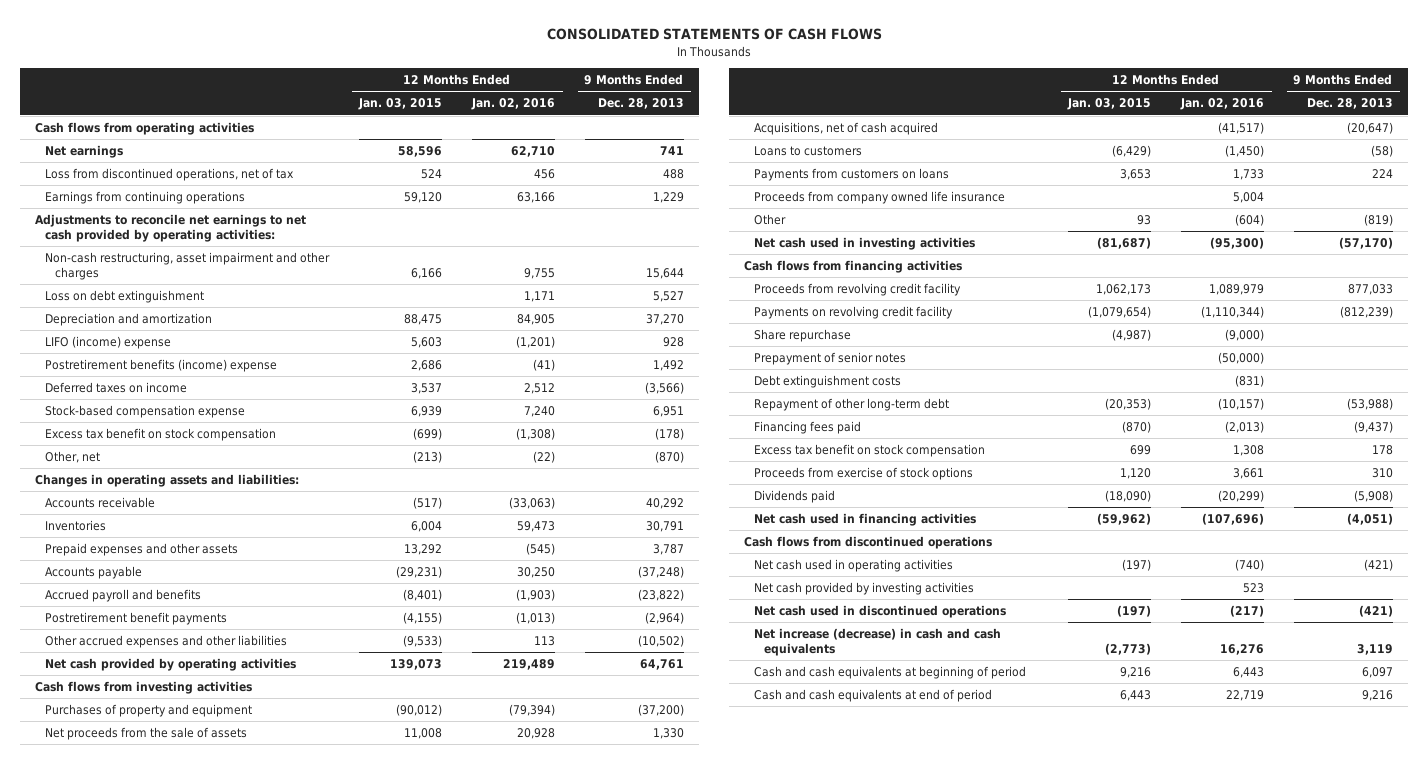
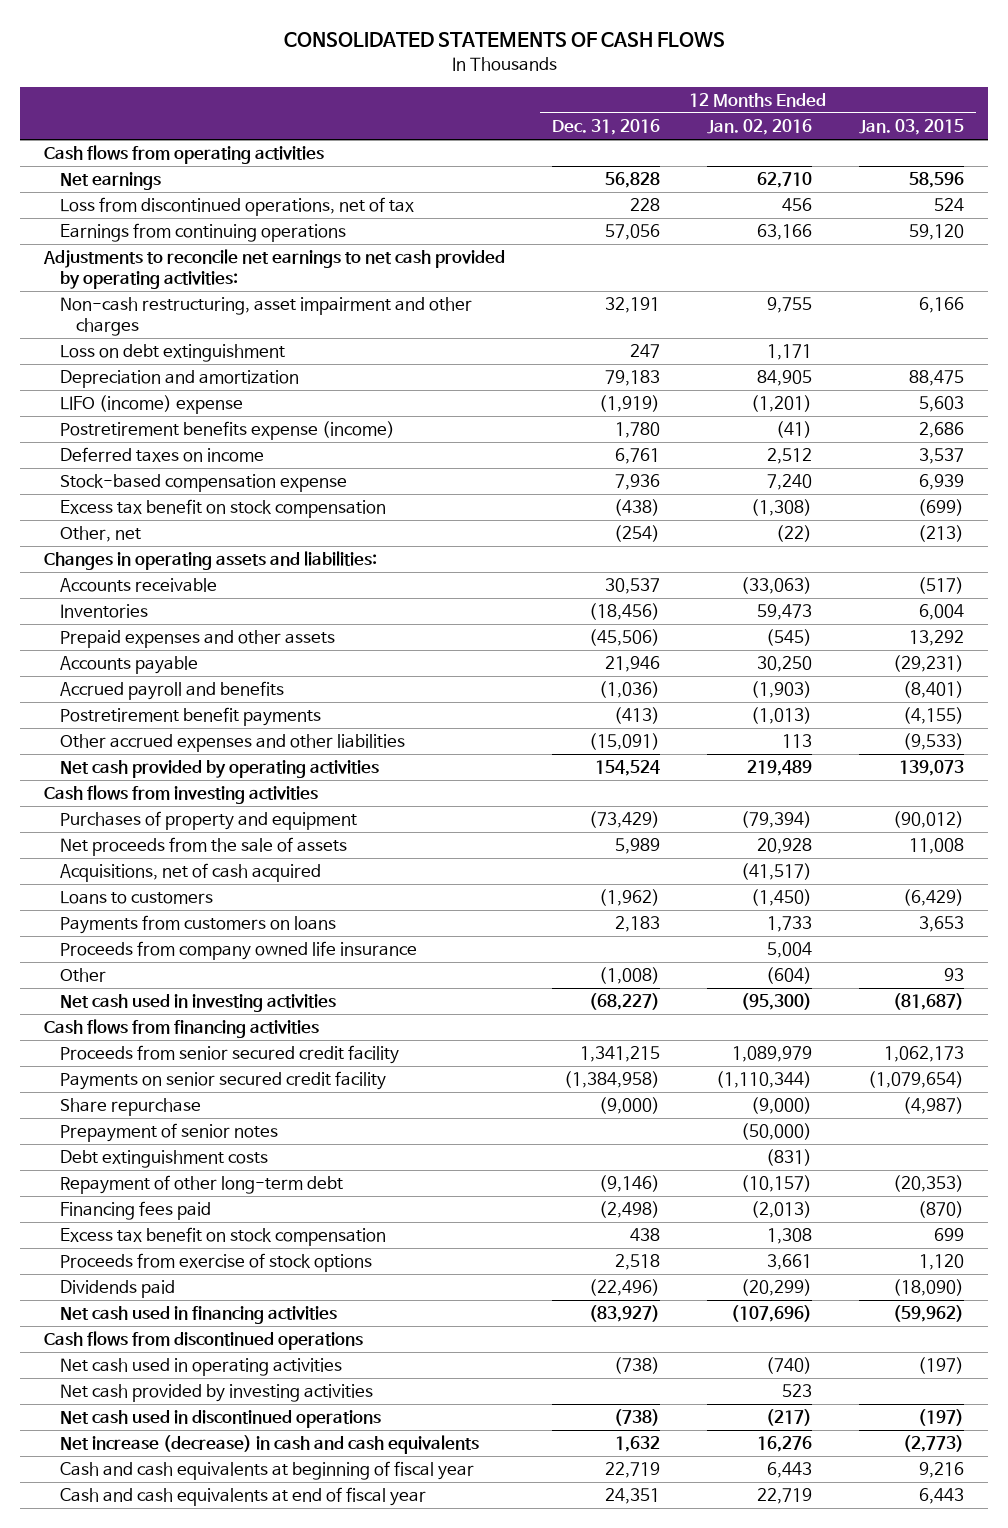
- | 12 Months Ended Jan. 03, 2015 | 12 Months Ended Jan. 02, 2016 | 9 Months Ended Dec. 28, 2013
+ | 12 Months Ended Dec. 31, 2016 | 12 Months Ended Jan. 02, 2016 | 12 Months Ended Jan. 03, 2015
- Postretirement benefits (income) expense | 2,686 | (41) | 1,492
+ Postretirement benefits expense (income) | 1,780 | (41) | 2,686
- Proceeds from revolving credit facility | 1,062,173 | 1,089,979 | 877,033
- Payments on revolving credit facility | (1,079,654) | (1,110,344) | (812,239)
+ Proceeds from senior secured credit facility | 1,341,215 | 1,089,979 | 1,062,173
+ Payments on senior secured credit facility | (1,384,958) | (1,110,344) | (1,079,654)
- Cash and cash equivalents at beginning of period | 9,216 | 6,443 | 6,097
- Cash and cash equivalents at end of period | 6,443 | 22,719 | 9,216
+ Cash and cash equivalents at beginning of fiscal year | 22,719 | 6,443 | 9,216
+ Cash and cash equivalents at end of fiscal year | 24,351 | 22,719 | 6,443

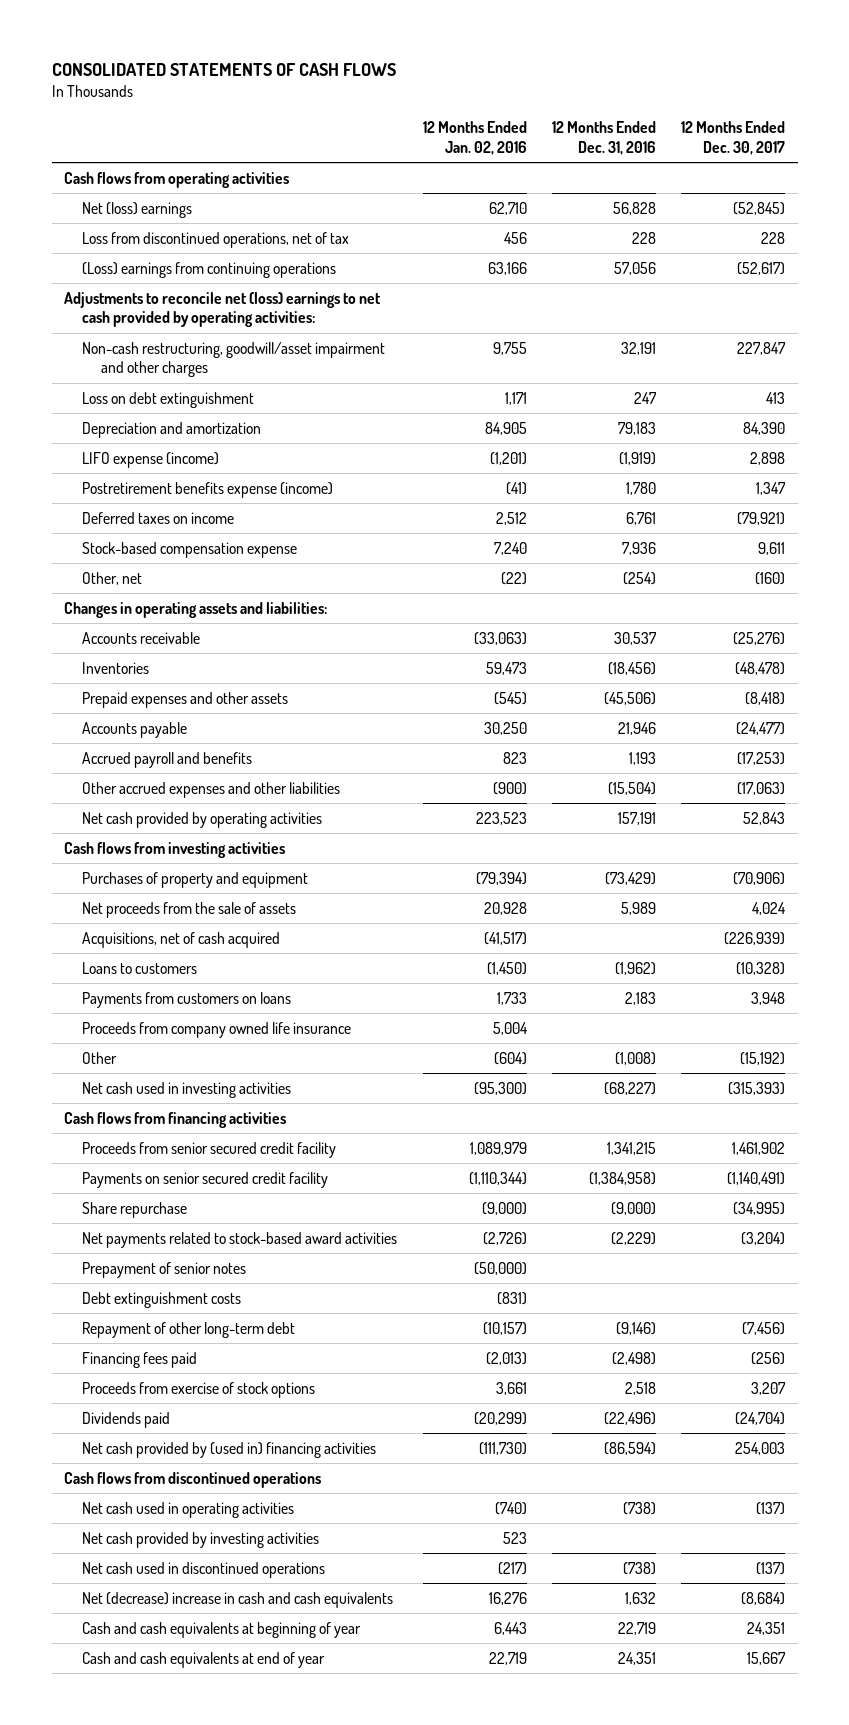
- | 12 Months Ended Dec. 31, 2016 | 12 Months Ended Jan. 02, 2016 | 12 Months Ended Jan. 03, 2015
+ | 12 Months Ended Jan. 02, 2016 | 12 Months Ended Dec. 31, 2016 | 12 Months Ended Dec. 30, 2017
- Net earnings | 56,828 | 62,710 | 58,596
+ Net (loss) earnings | 62,710 | 56,828 | (52,845)
- Earnings from continuing operations | 57,056 | 63,166 | 59,120
- Adjustments to reconcile net earnings to net cash provided by operating activities:
- Non-cash restructuring, asset impairment and other charges | 32,191 | 9,755 | 6,166
+ (Loss) earnings from continuing operations | 63,166 | 57,056 | (52,617)
+ Adjustments to reconcile net (loss) earnings to net cash provided by operating activities:
+ Non-cash restructuring, goodwill/asset impairment and other charges | 9,755 | 32,191 | 227,847
- LIFO (income) expense | (1,919) | (1,201) | 5,603
+ LIFO expense (income) | (1,201) | (1,919) | 2,898
- Excess tax benefit on stock compensation | (438) | (1,308) | (699)
- Accrued payroll and benefits | (1,036) | (1,903) | (8,401)
- Postretirement benefit payments | (413) | (1,013) | (4,155)
- Other accrued expenses and other liabilities | (15,091) | 113 | (9,533)
- Net cash provided by operating activities | 154,524 | 219,489 | 139,073
+ Accrued payroll and benefits | 823 | 1,193 | (17,253)
+ Other accrued expenses and other liabilities | (900) | (15,504) | (17,063)
+ Net cash provided by operating activities | 223,523 | 157,191 | 52,843
+ Net payments related to stock-based award activities | (2,726) | (2,229) | (3,204)
- Excess tax benefit on stock compensation | 438 | 1,308 | 699
- Net cash used in financing activities | (83,927) | (107,696) | (59,962)
+ Net cash provided by (used in) financing activities | (111,730) | (86,594) | 254,003
- Net increase (decrease) in cash and cash equivalents | 1,632 | 16,276 | (2,773)
- Cash and cash equivalents at beginning of fiscal year | 22,719 | 6,443 | 9,216
- Cash and cash equivalents at end of fiscal year | 24,351 | 22,719 | 6,443
+ Net (decrease) increase in cash and cash equivalents | 16,276 | 1,632 | (8,684)
+ Cash and cash equivalents at beginning of year | 6,443 | 22,719 | 24,351
+ Cash and cash equivalents at end of year | 22,719 | 24,351 | 15,667

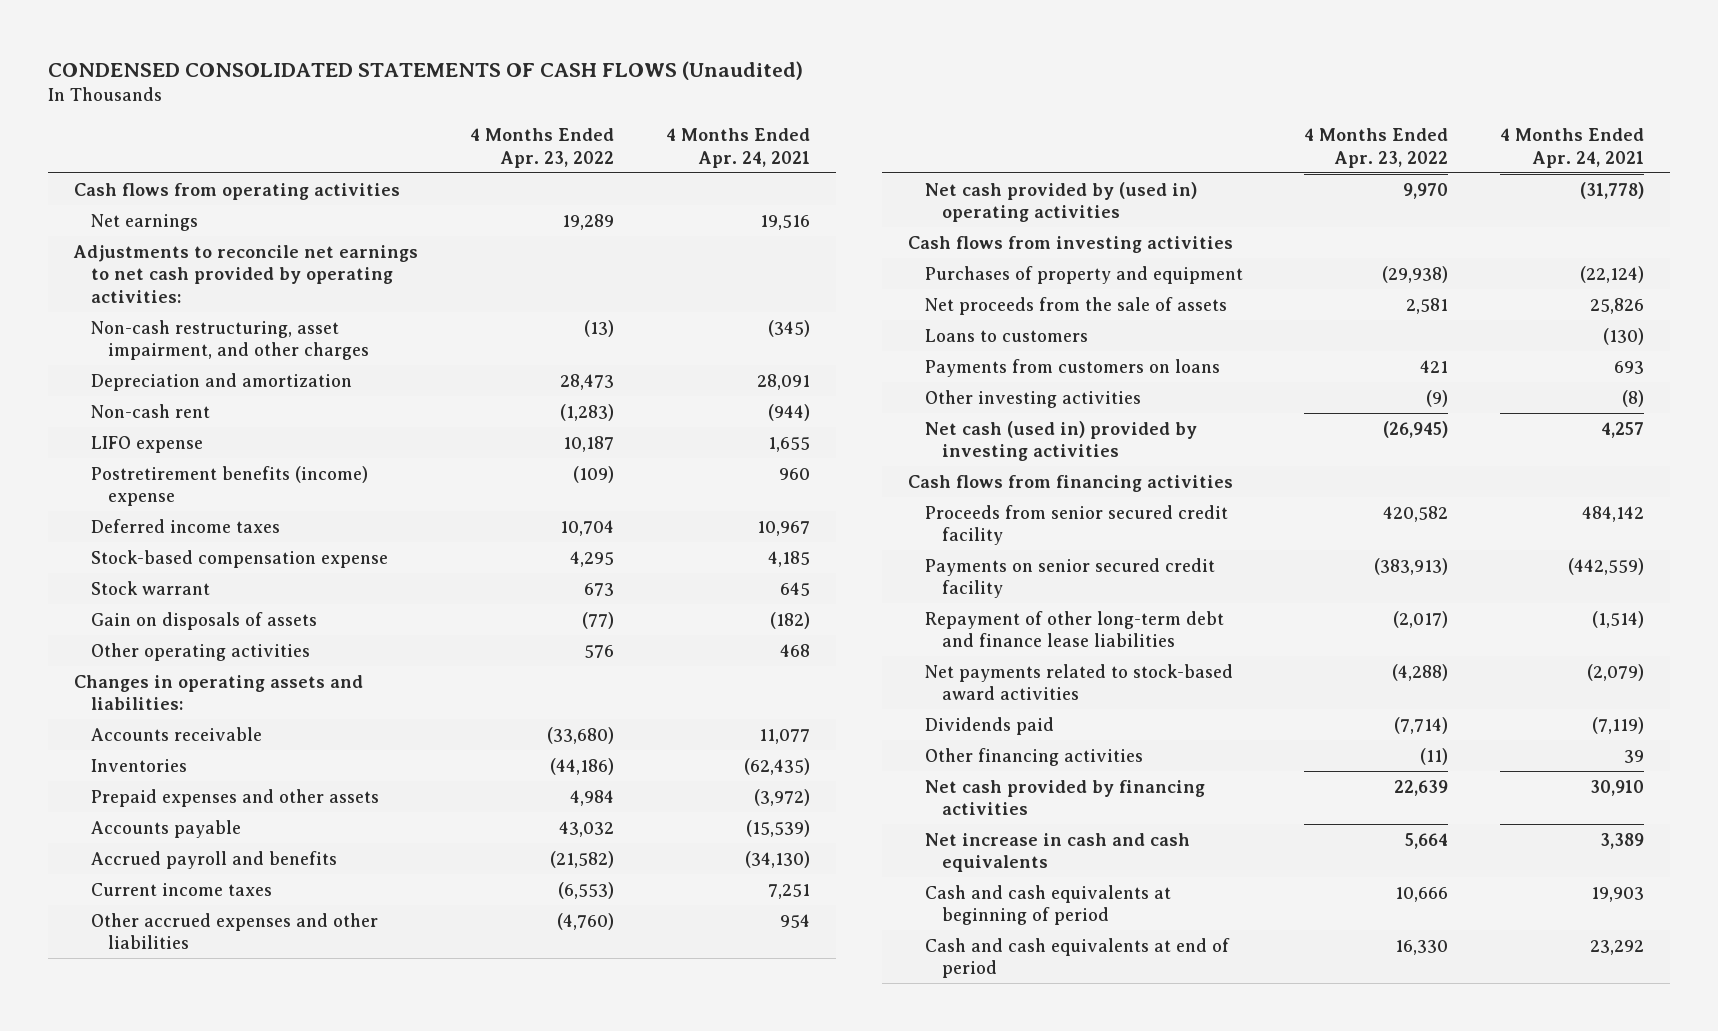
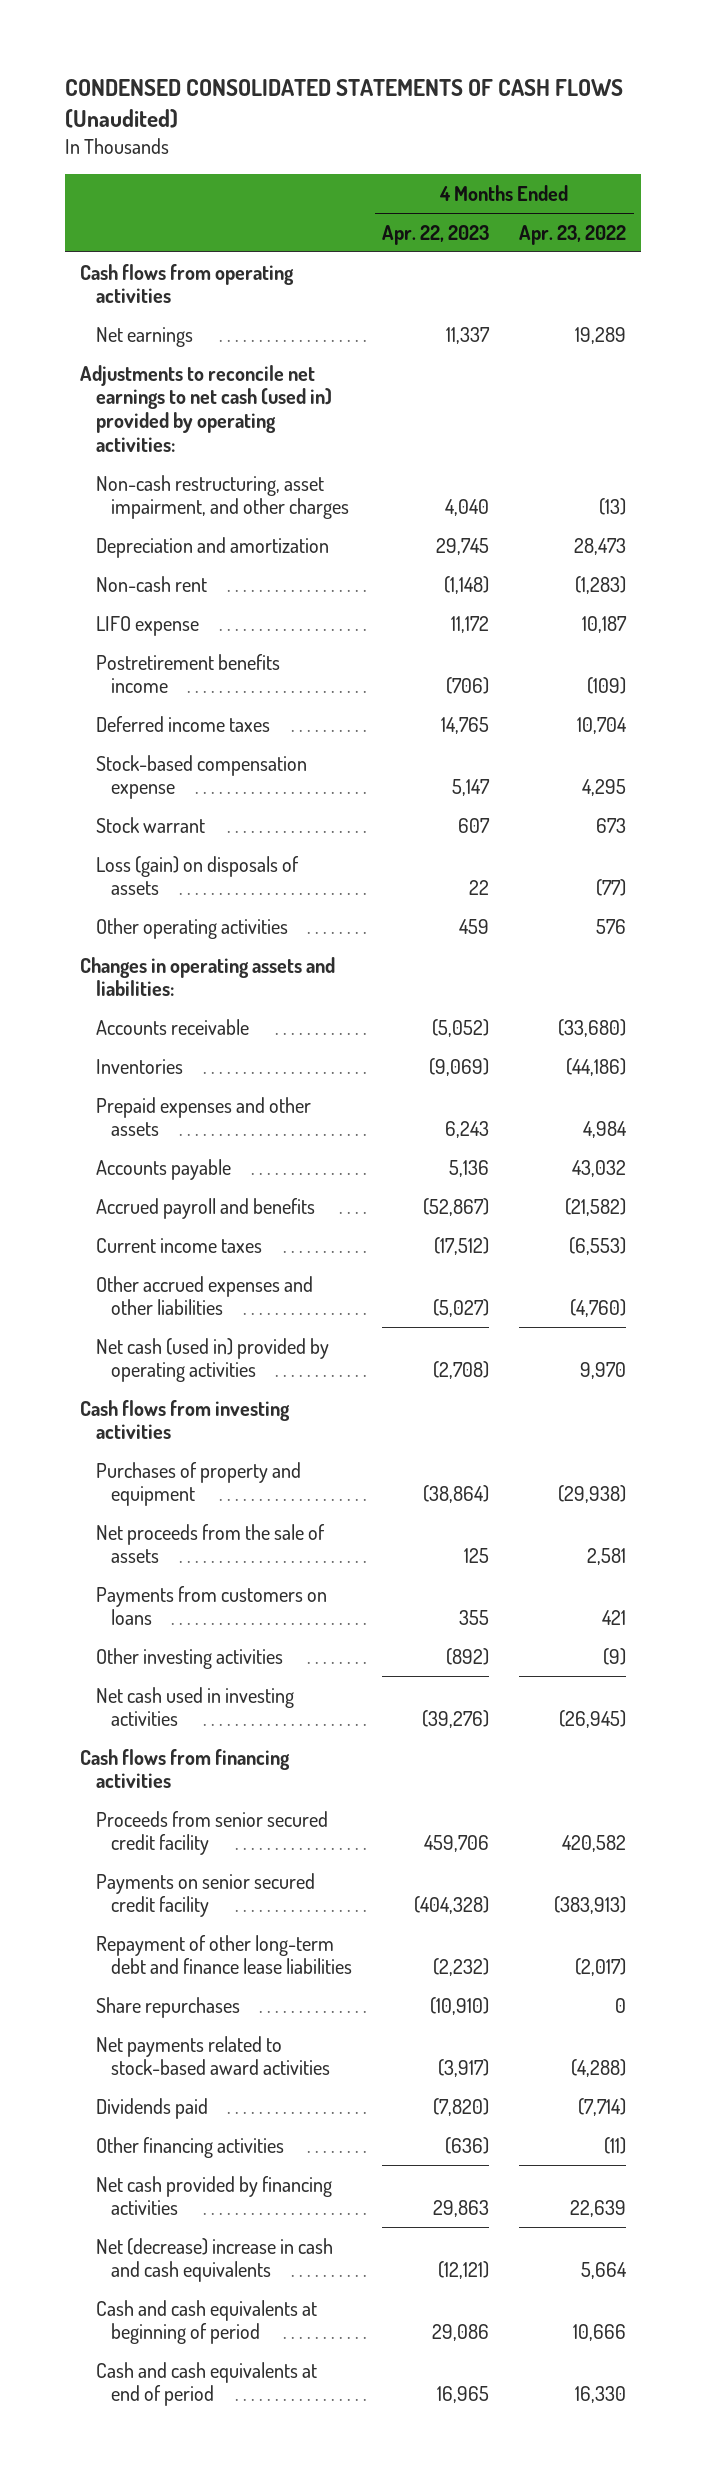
- | 4 Months Ended Apr. 23, 2022 | 4 Months Ended Apr. 24, 2021
+ | 4 Months Ended Apr. 22, 2023 | 4 Months Ended Apr. 23, 2022
- Adjustments to reconcile net earnings to net cash provided by operating activities:
+ Adjustments to reconcile net earnings to net cash (used in) provided by operating activities:
- Postretirement benefits (income) expense | (109) | 960
+ Postretirement benefits income | (706) | (109)
- Gain on disposals of assets | (77) | (182)
+ Loss (gain) on disposals of assets | 22 | (77)
- Net cash provided by (used in) operating activities | 9,970 | (31,778)
+ Net cash (used in) provided by operating activities | (2,708) | 9,970
- Loans to customers | | (130)
- Net cash (used in) provided by investing activities | (26,945) | 4,257
+ Net cash used in investing activities | (39,276) | (26,945)
+ Share repurchases | (10,910) | 0
- Net increase in cash and cash equivalents | 5,664 | 3,389
+ Net (decrease) increase in cash and cash equivalents | (12,121) | 5,664

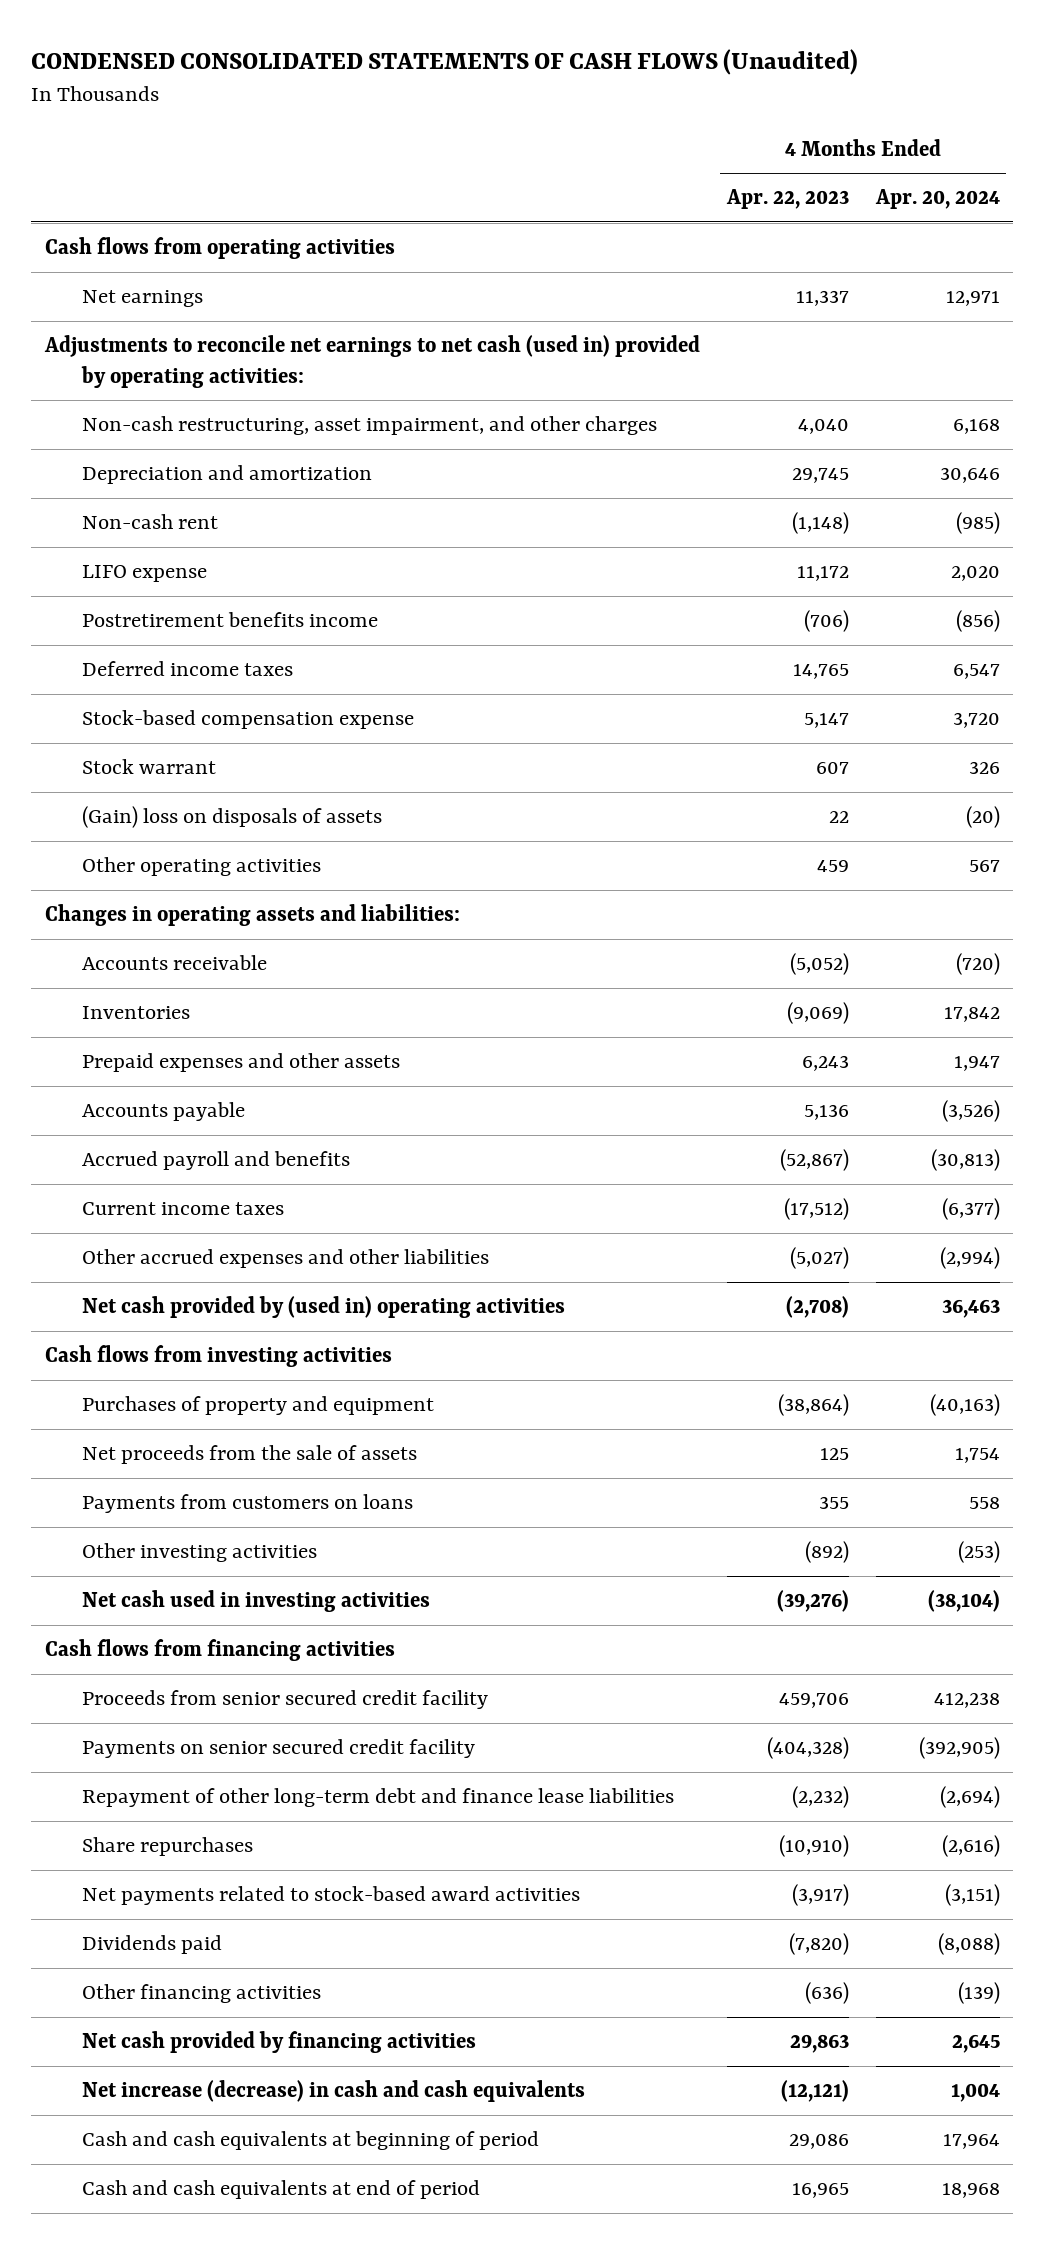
- | 4 Months Ended Apr. 22, 2023 | 4 Months Ended Apr. 23, 2022
+ | 4 Months Ended Apr. 22, 2023 | 4 Months Ended Apr. 20, 2024
- Loss (gain) on disposals of assets | 22 | (77)
+ (Gain) loss on disposals of assets | 22 | (20)
- Net cash (used in) provided by operating activities | (2,708) | 9,970
+ Net cash provided by (used in) operating activities | (2,708) | 36,463
- Net (decrease) increase in cash and cash equivalents | (12,121) | 5,664
+ Net increase (decrease) in cash and cash equivalents | (12,121) | 1,004

